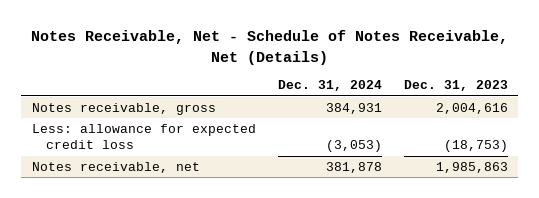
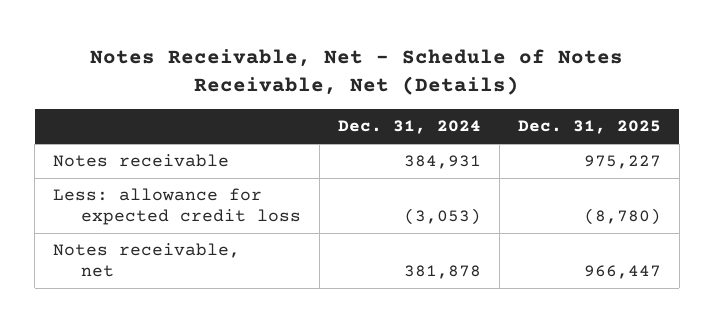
- | Dec. 31, 2024 | Dec. 31, 2023
+ | Dec. 31, 2024 | Dec. 31, 2025
- Notes receivable, gross | 384,931 | 2,004,616
+ Notes receivable | 384,931 | 975,227

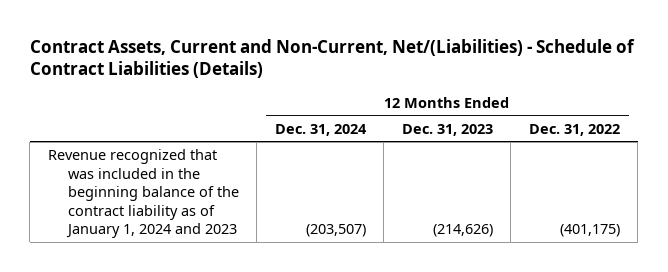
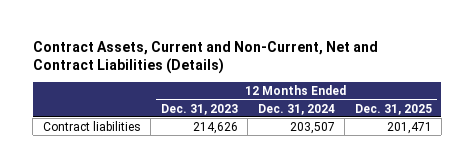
- Contract Assets, Current and Non-Current, Net/(Liabilities) - Schedule of Contract Liabilities (Details)
+ Contract Assets, Current and Non-Current, Net and Contract Liabilities (Details)
- | 12 Months Ended Dec. 31, 2024 | 12 Months Ended Dec. 31, 2023 | 12 Months Ended Dec. 31, 2022
+ | 12 Months Ended Dec. 31, 2023 | 12 Months Ended Dec. 31, 2024 | 12 Months Ended Dec. 31, 2025
- Revenue recognized that was included in the beginning balance of the contract liability as of January 1, 2024 and 2023 | (203,507) | (214,626) | (401,175)
+ Contract liabilities | 214,626 | 203,507 | 201,471

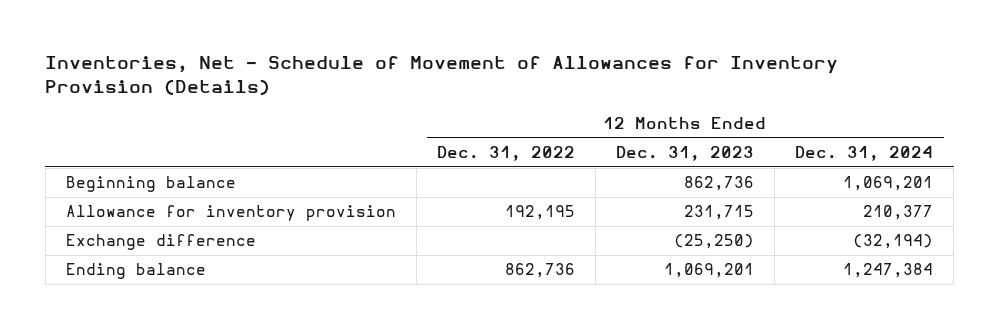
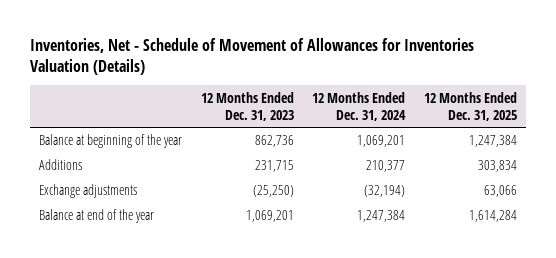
- Inventories, Net - Schedule of Movement of Allowances for Inventory Provision (Details)
+ Inventories, Net - Schedule of Movement of Allowances for Inventories Valuation (Details)
- | 12 Months Ended Dec. 31, 2022 | 12 Months Ended Dec. 31, 2023 | 12 Months Ended Dec. 31, 2024
+ | 12 Months Ended Dec. 31, 2023 | 12 Months Ended Dec. 31, 2024 | 12 Months Ended Dec. 31, 2025
- Beginning balance | | 862,736 | 1,069,201
- Allowance for inventory provision | 192,195 | 231,715 | 210,377
- Exchange difference | | (25,250) | (32,194)
- Ending balance | 862,736 | 1,069,201 | 1,247,384
+ Balance at beginning of the year | 862,736 | 1,069,201 | 1,247,384
+ Additions | 231,715 | 210,377 | 303,834
+ Exchange adjustments | (25,250) | (32,194) | 63,066
+ Balance at end of the year | 1,069,201 | 1,247,384 | 1,614,284

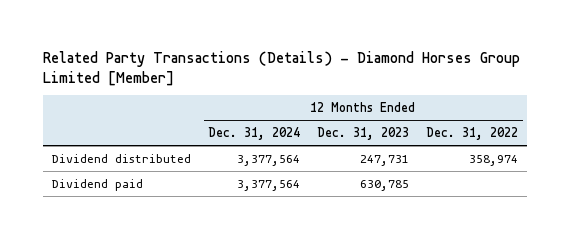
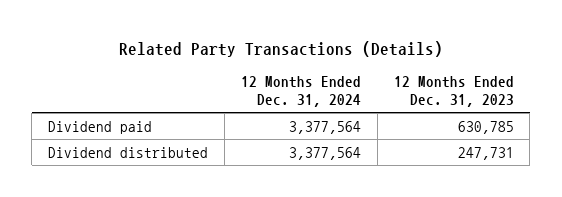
- Related Party Transactions (Details) - Diamond Horses Group Limited [Member]
+ Related Party Transactions (Details)
- | 12 Months Ended Dec. 31, 2024 | 12 Months Ended Dec. 31, 2023 | 12 Months Ended Dec. 31, 2022
+ | 12 Months Ended Dec. 31, 2024 | 12 Months Ended Dec. 31, 2023
moved down: Dividend distributed | 3,377,564 | 247,731

